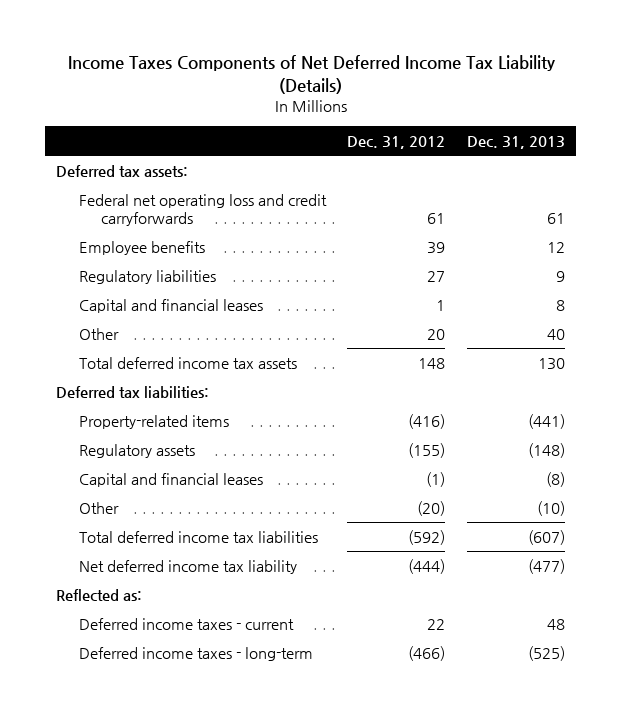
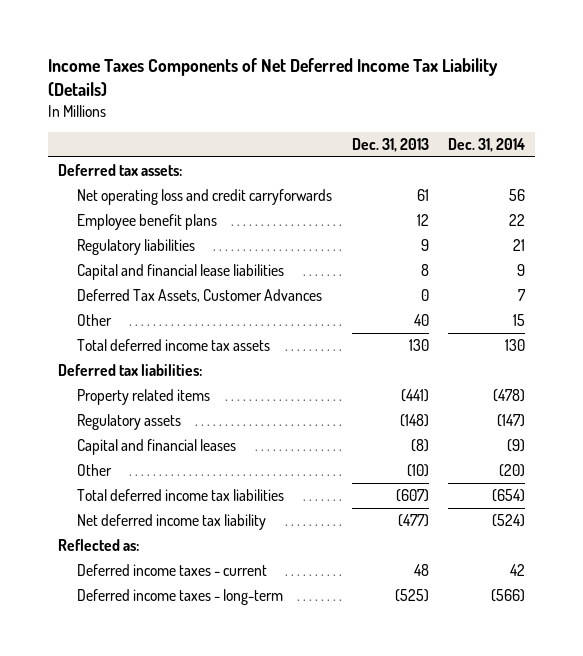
- | Dec. 31, 2012 | Dec. 31, 2013
+ | Dec. 31, 2013 | Dec. 31, 2014
- Federal net operating loss and credit carryforwards | 61 | 61
- Employee benefits | 39 | 12
+ Net operating loss and credit carryforwards | 61 | 56
+ Employee benefit plans | 12 | 22
- Capital and financial leases | 1 | 8
+ Capital and financial lease liabilities | 8 | 9
+ Deferred Tax Assets, Customer Advances | 0 | 7
- Property-related items | (416) | (441)
+ Property related items | (441) | (478)

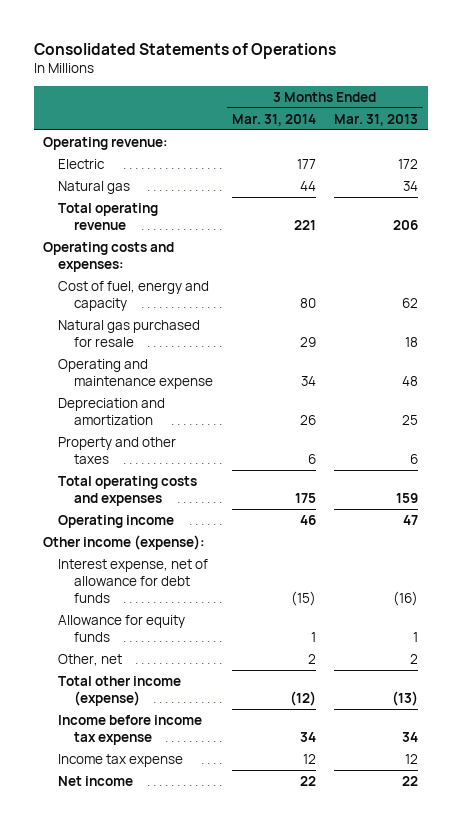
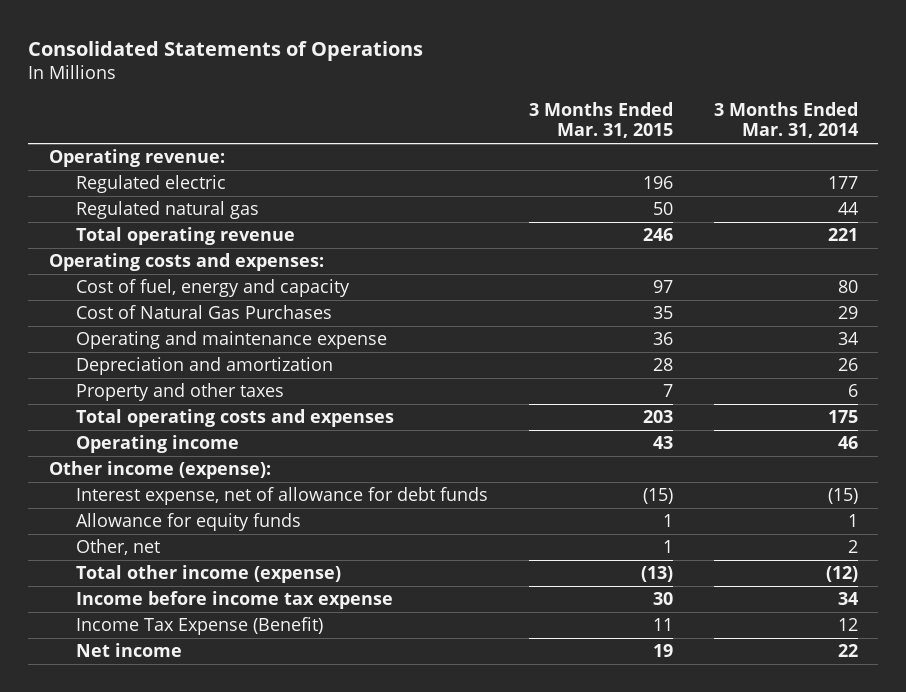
- | 3 Months Ended Mar. 31, 2014 | 3 Months Ended Mar. 31, 2013
+ | 3 Months Ended Mar. 31, 2015 | 3 Months Ended Mar. 31, 2014
- Electric | 177 | 172
- Natural gas | 44 | 34
+ Regulated electric | 196 | 177
+ Regulated natural gas | 50 | 44
- Natural gas purchased for resale | 29 | 18
+ Cost of Natural Gas Purchases | 35 | 29
- Income tax expense | 12 | 12
+ Income Tax Expense (Benefit) | 11 | 12

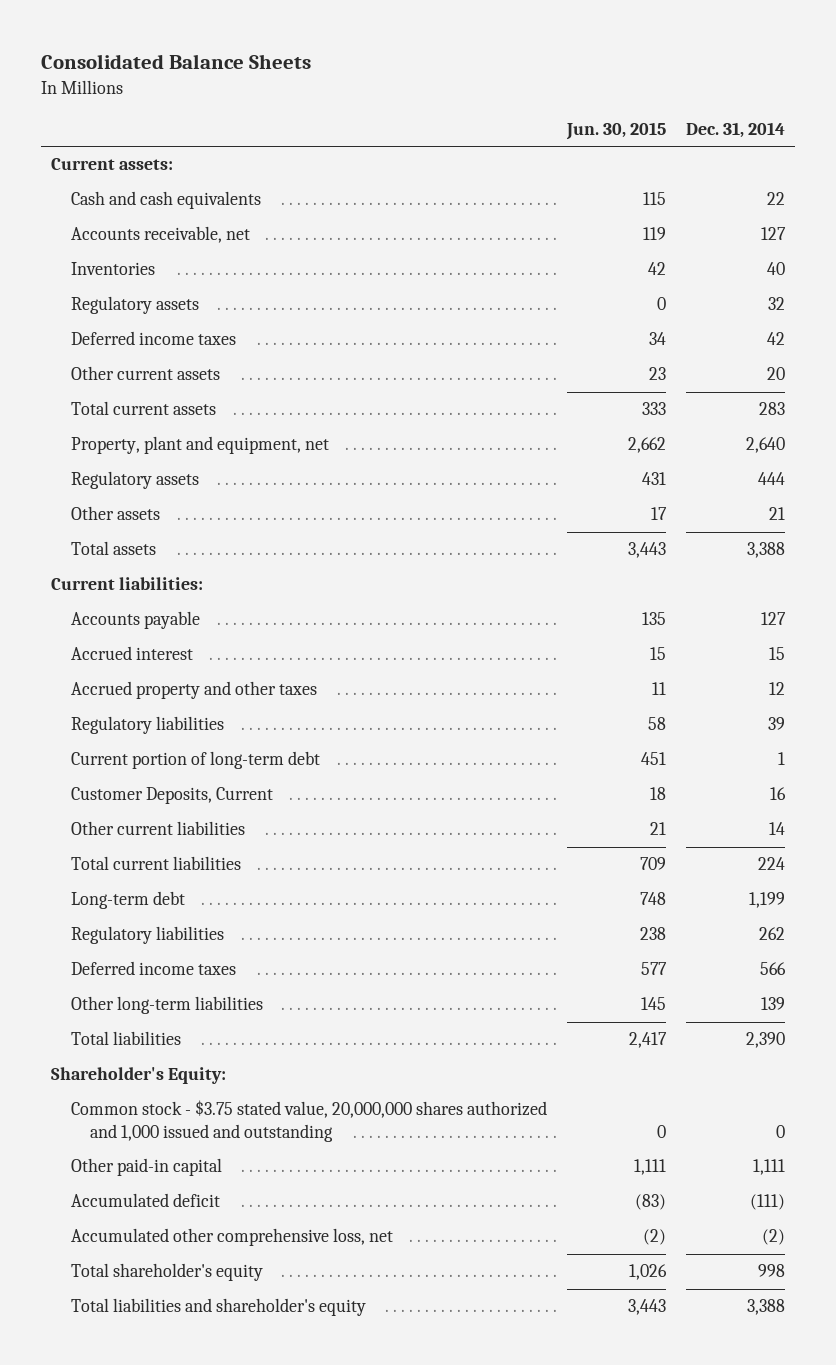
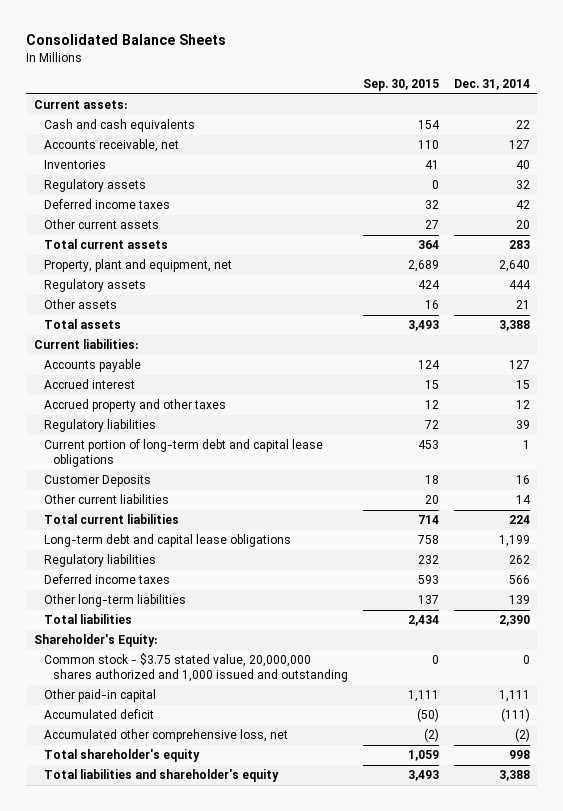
- | Jun. 30, 2015 | Dec. 31, 2014
+ | Sep. 30, 2015 | Dec. 31, 2014
- Current portion of long-term debt | 451 | 1
- Customer Deposits, Current | 18 | 16
+ Current portion of long-term debt and capital lease obligations | 453 | 1
+ Customer Deposits | 18 | 16
- Long-term debt | 748 | 1,199
+ Long-term debt and capital lease obligations | 758 | 1,199

